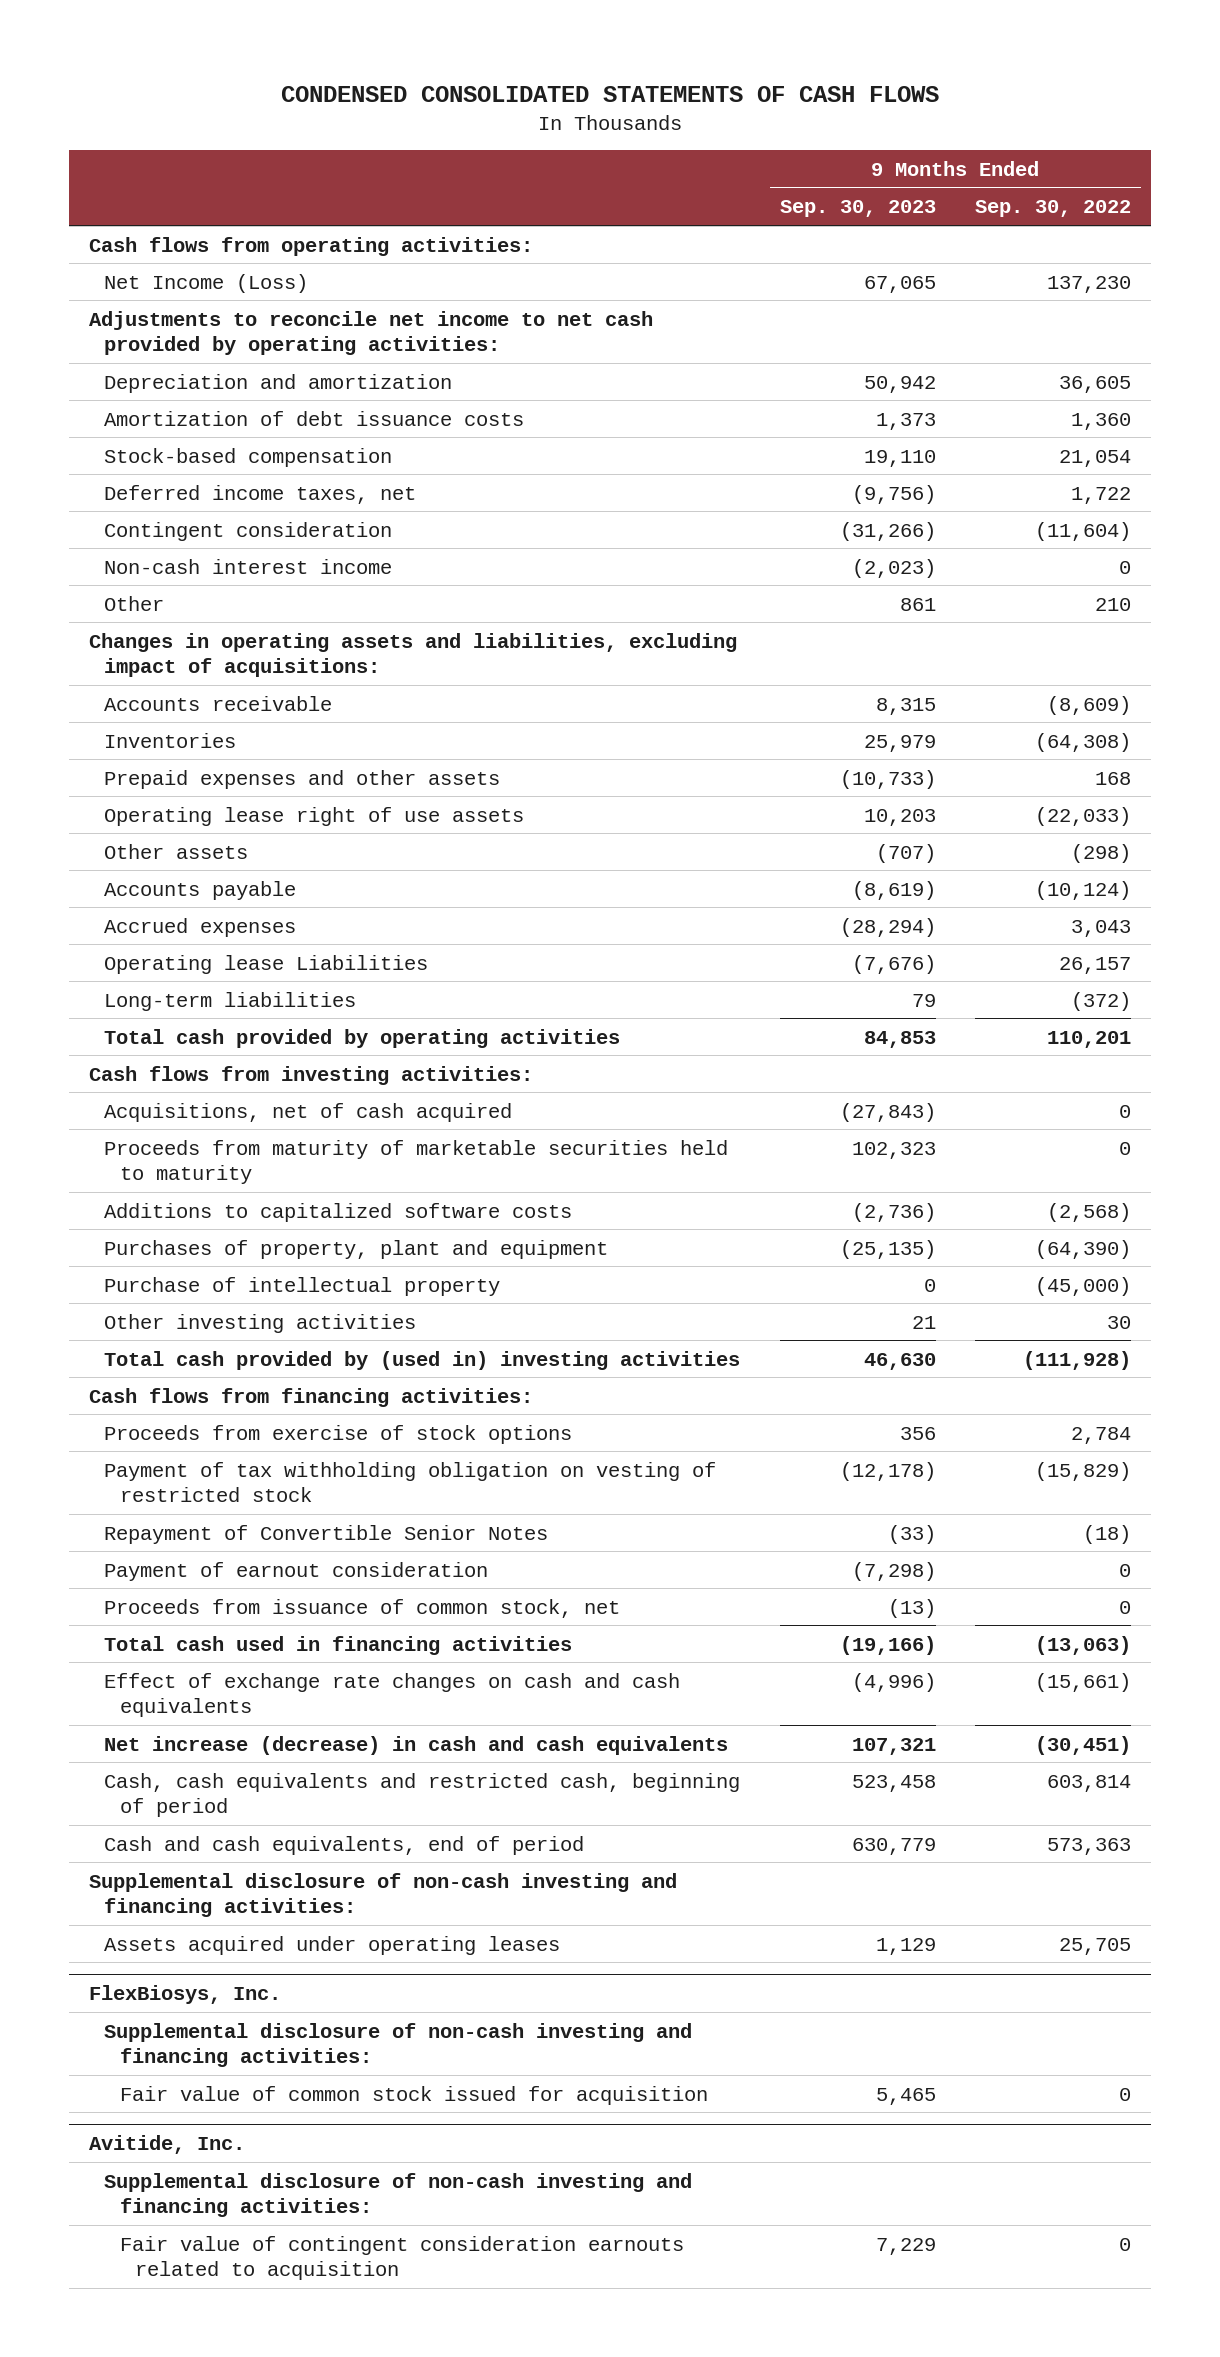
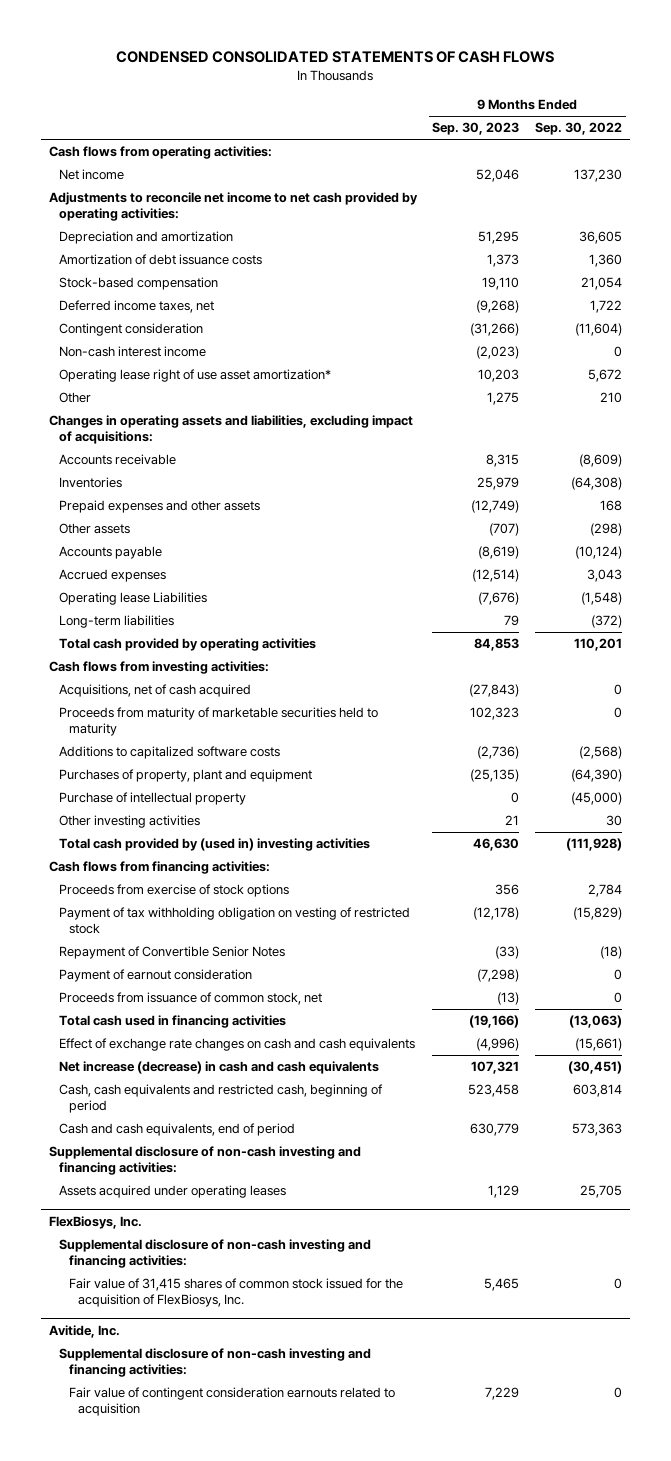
- Net Income (Loss) | 67,065 | 137,230
+ Net income | 52,046 | 137,230
- Depreciation and amortization | 50,942 | 36,605
+ Depreciation and amortization | 51,295 | 36,605
- Deferred income taxes, net | (9,756) | 1,722
+ Deferred income taxes, net | (9,268) | 1,722
- Other | 861 | 210
+ Operating lease right of use asset amortization* | 10,203 | 5,672
+ Other | 1,275 | 210
- Prepaid expenses and other assets | (10,733) | 168
- Operating lease right of use assets | 10,203 | (22,033)
+ Prepaid expenses and other assets | (12,749) | 168
- Accrued expenses | (28,294) | 3,043
- Operating lease Liabilities | (7,676) | 26,157
+ Accrued expenses | (12,514) | 3,043
+ Operating lease Liabilities | (7,676) | (1,548)
@ FlexBiosys, Inc.
- Fair value of common stock issued for acquisition | 5,465 | 0
+ Fair value of 31,415 shares of common stock issued for the acquisition of FlexBiosys, Inc. | 5,465 | 0

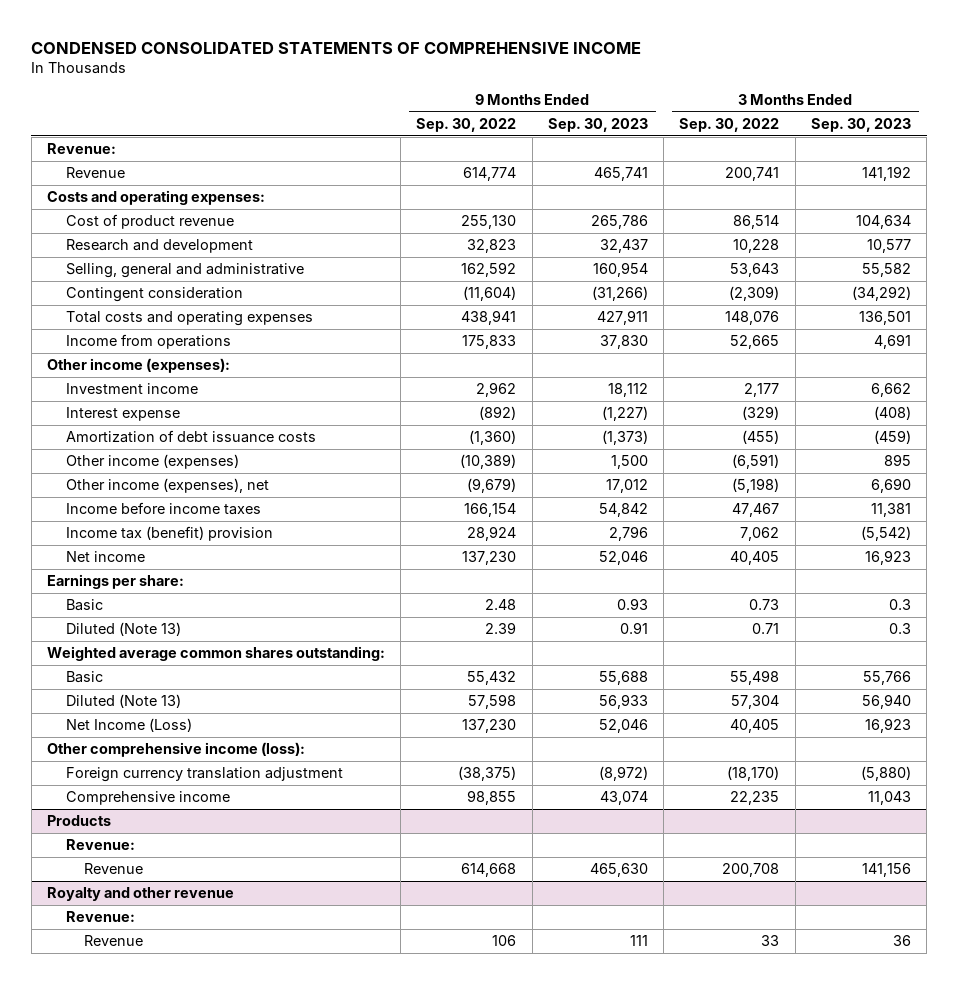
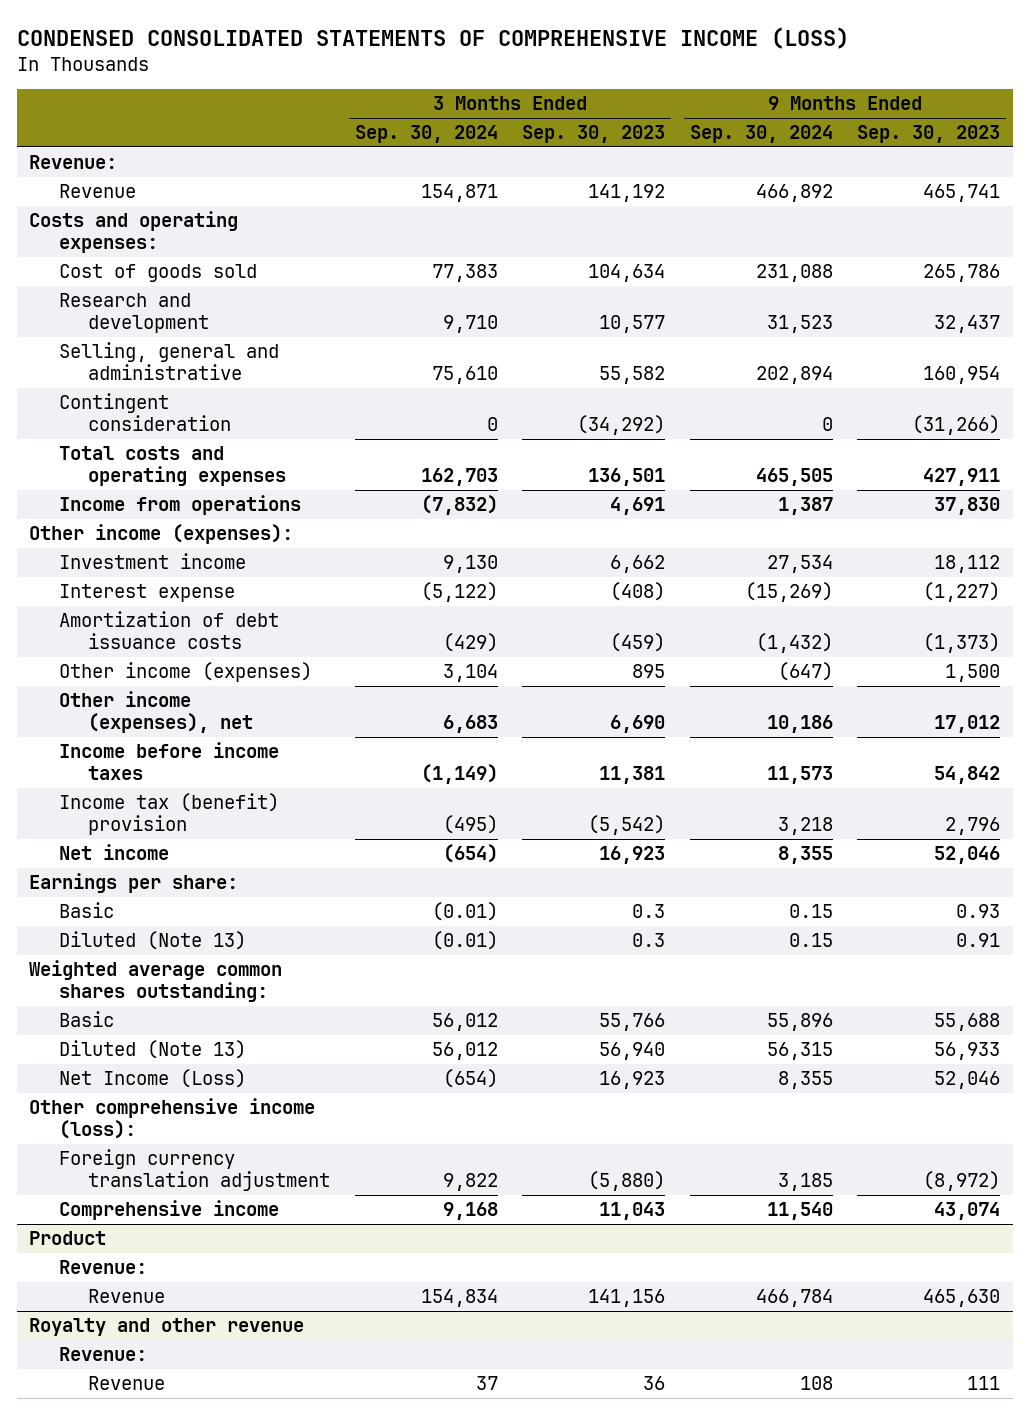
- CONDENSED CONSOLIDATED STATEMENTS OF COMPREHENSIVE INCOME
+ CONDENSED CONSOLIDATED STATEMENTS OF COMPREHENSIVE INCOME (LOSS)
- | 9 Months Ended Sep. 30, 2022 | 9 Months Ended Sep. 30, 2023 | 3 Months Ended Sep. 30, 2022 | 3 Months Ended Sep. 30, 2023
+ | 3 Months Ended Sep. 30, 2024 | 3 Months Ended Sep. 30, 2023 | 9 Months Ended Sep. 30, 2024 | 9 Months Ended Sep. 30, 2023
- Cost of product revenue | 255,130 | 265,786 | 86,514 | 104,634
+ Cost of goods sold | 77,383 | 104,634 | 231,088 | 265,786
- Products
+ Product

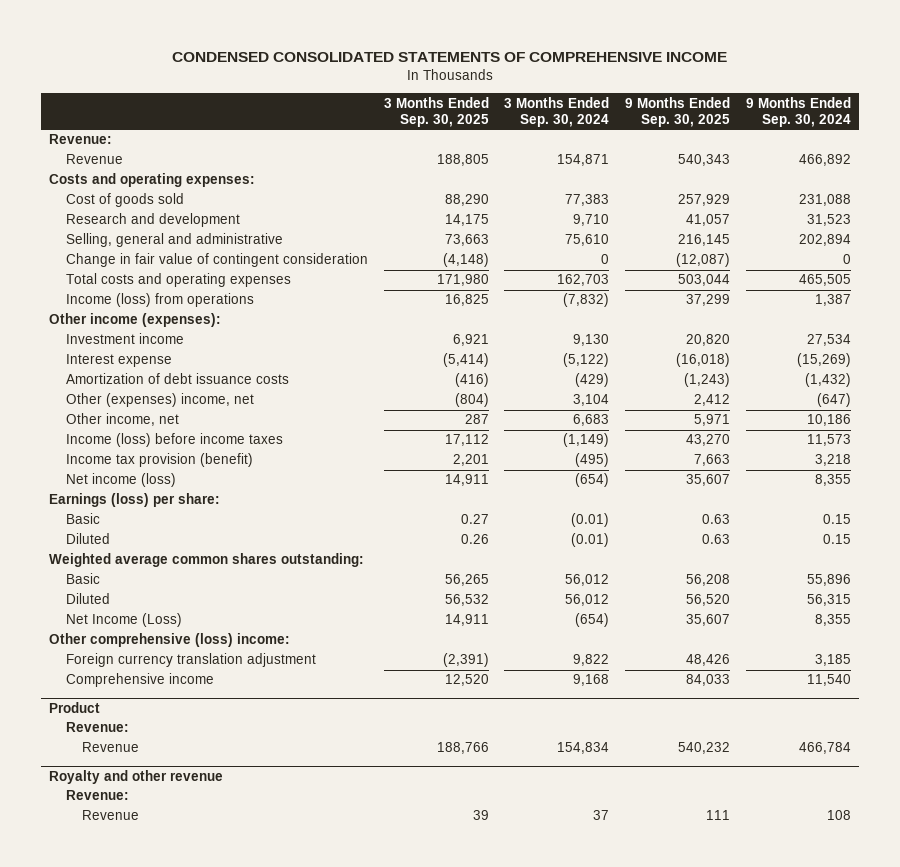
- CONDENSED CONSOLIDATED STATEMENTS OF COMPREHENSIVE INCOME (LOSS)
+ CONDENSED CONSOLIDATED STATEMENTS OF COMPREHENSIVE INCOME
- | 3 Months Ended Sep. 30, 2024 | 3 Months Ended Sep. 30, 2023 | 9 Months Ended Sep. 30, 2024 | 9 Months Ended Sep. 30, 2023
+ | 3 Months Ended Sep. 30, 2025 | 3 Months Ended Sep. 30, 2024 | 9 Months Ended Sep. 30, 2025 | 9 Months Ended Sep. 30, 2024
- Contingent consideration | 0 | (34,292) | 0 | (31,266)
+ Change in fair value of contingent consideration | (4,148) | 0 | (12,087) | 0
- Income from operations | (7,832) | 4,691 | 1,387 | 37,830
+ Income (loss) from operations | 16,825 | (7,832) | 37,299 | 1,387
- Other income (expenses) | 3,104 | 895 | (647) | 1,500
- Other income (expenses), net | 6,683 | 6,690 | 10,186 | 17,012
- Income before income taxes | (1,149) | 11,381 | 11,573 | 54,842
- Income tax (benefit) provision | (495) | (5,542) | 3,218 | 2,796
- Net income | (654) | 16,923 | 8,355 | 52,046
- Earnings per share:
+ Other (expenses) income, net | (804) | 3,104 | 2,412 | (647)
+ Other income, net | 287 | 6,683 | 5,971 | 10,186
+ Income (loss) before income taxes | 17,112 | (1,149) | 43,270 | 11,573
+ Income tax provision (benefit) | 2,201 | (495) | 7,663 | 3,218
+ Net income (loss) | 14,911 | (654) | 35,607 | 8,355
+ Earnings (loss) per share:
- Diluted (Note 13) | (0.01) | 0.3 | 0.15 | 0.91
+ Diluted | 0.26 | (0.01) | 0.63 | 0.15
- Diluted (Note 13) | 56,012 | 56,940 | 56,315 | 56,933
+ Diluted | 56,532 | 56,012 | 56,520 | 56,315
- Other comprehensive income (loss):
+ Other comprehensive (loss) income:

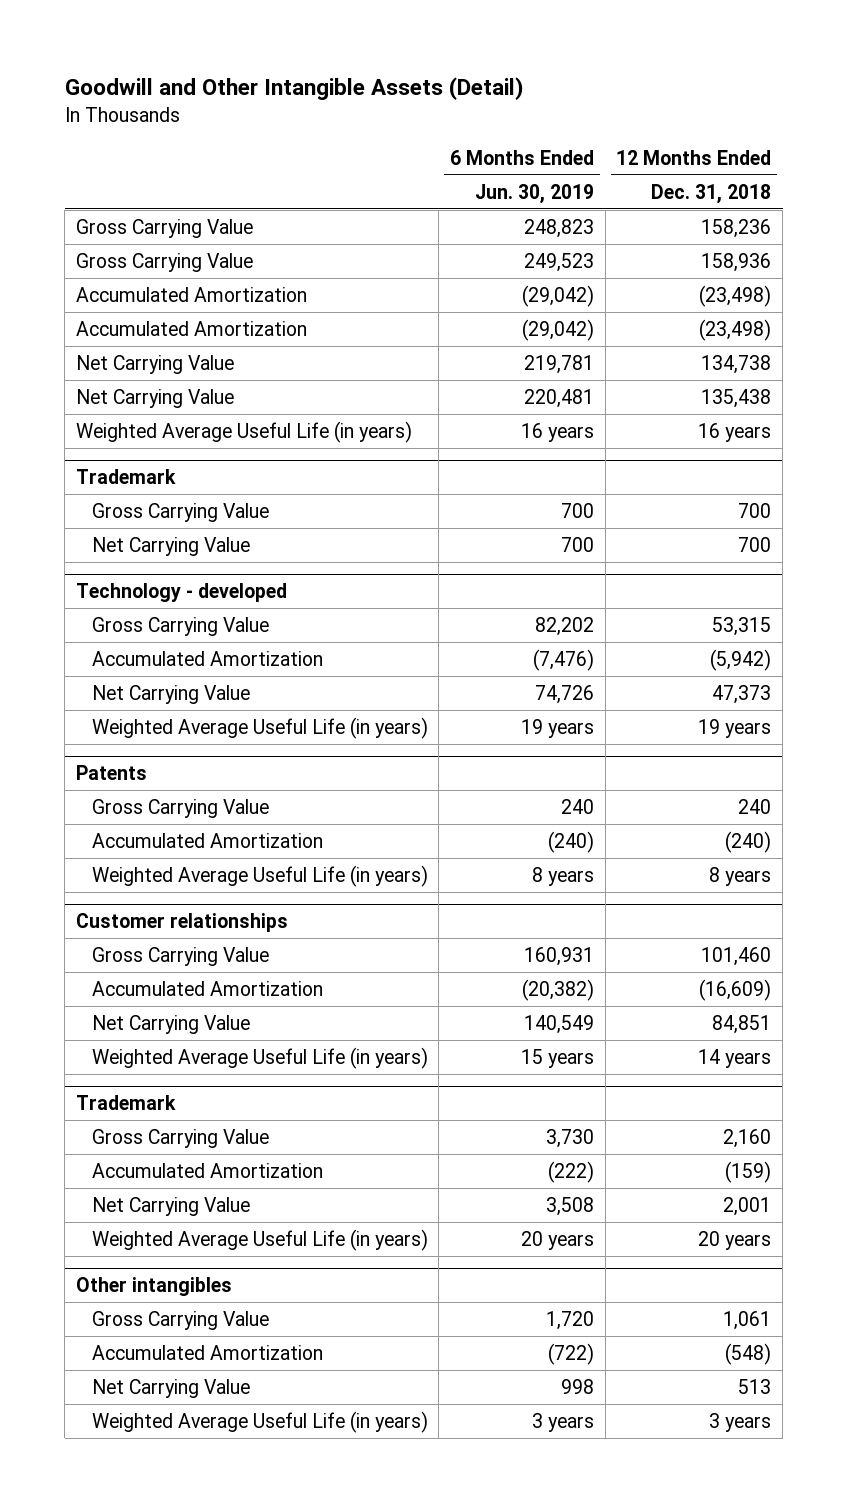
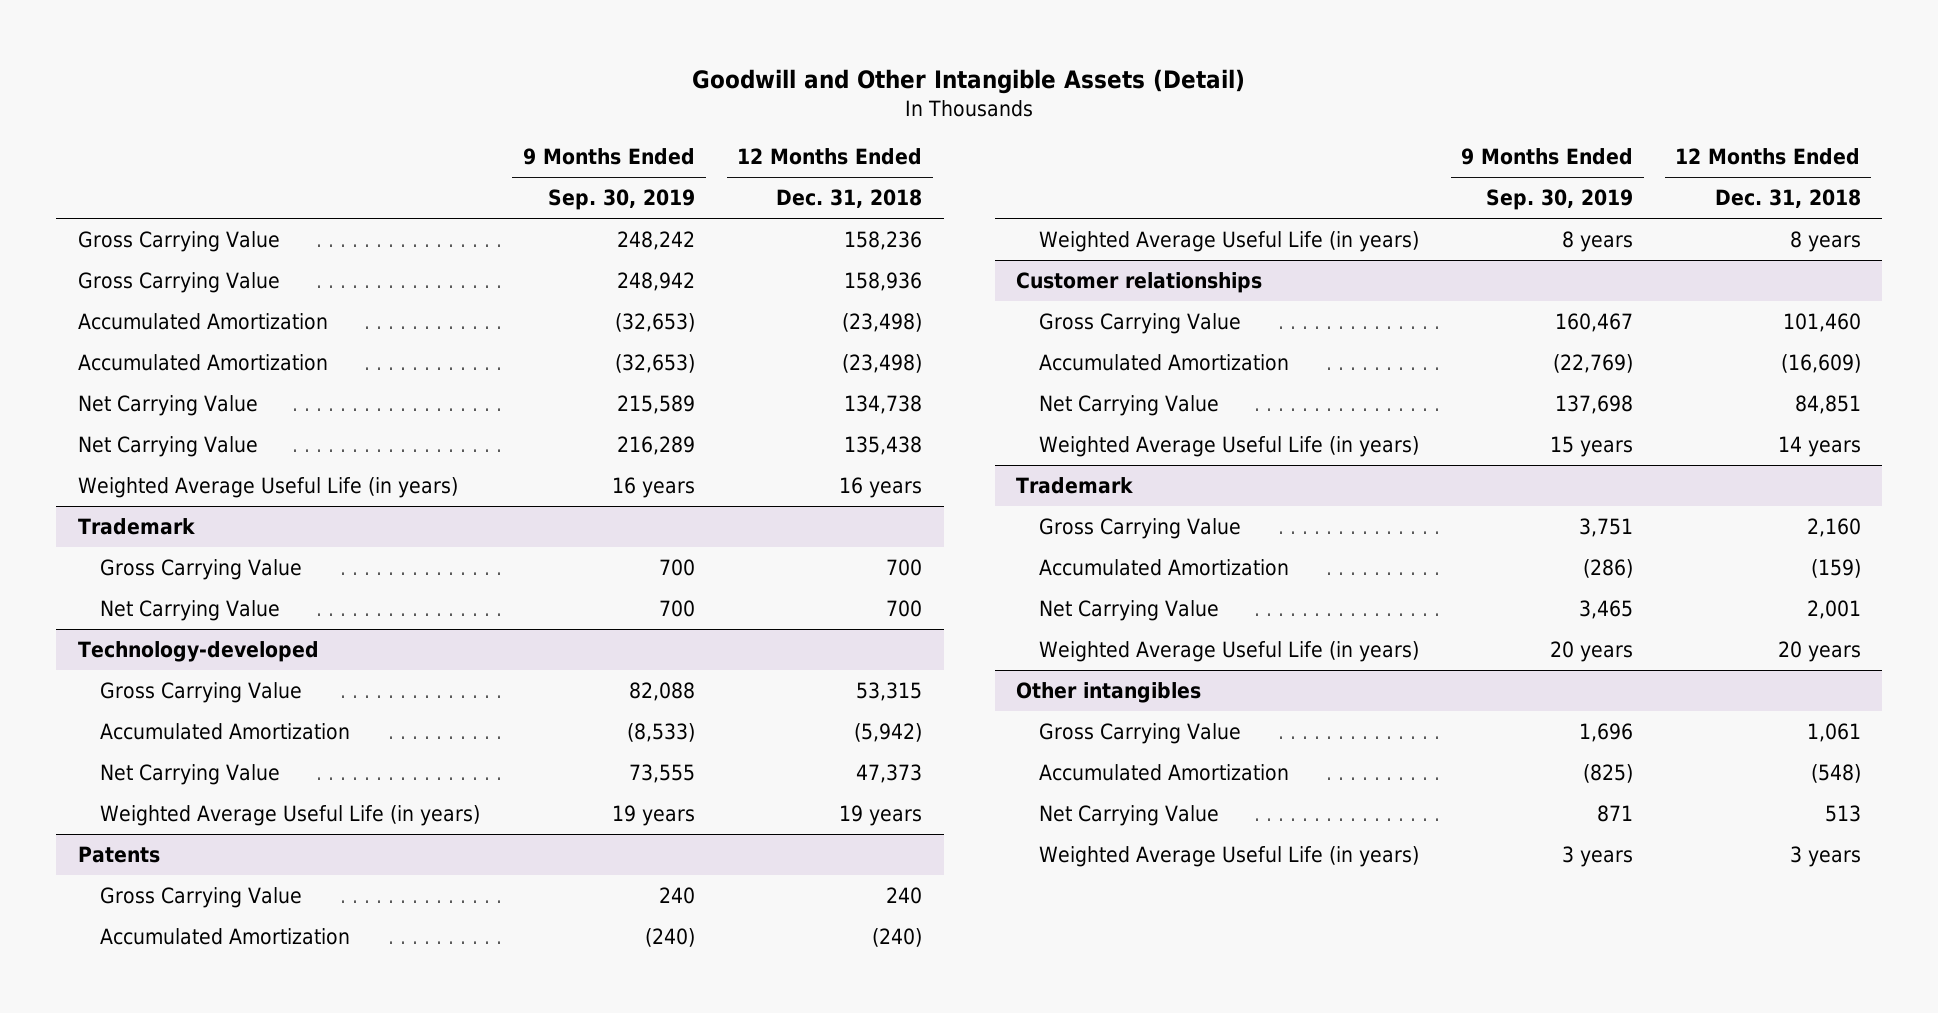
- | 6 Months Ended Jun. 30, 2019 | 12 Months Ended Dec. 31, 2018
+ | 9 Months Ended Sep. 30, 2019 | 12 Months Ended Dec. 31, 2018
- Technology - developed
+ Technology-developed

